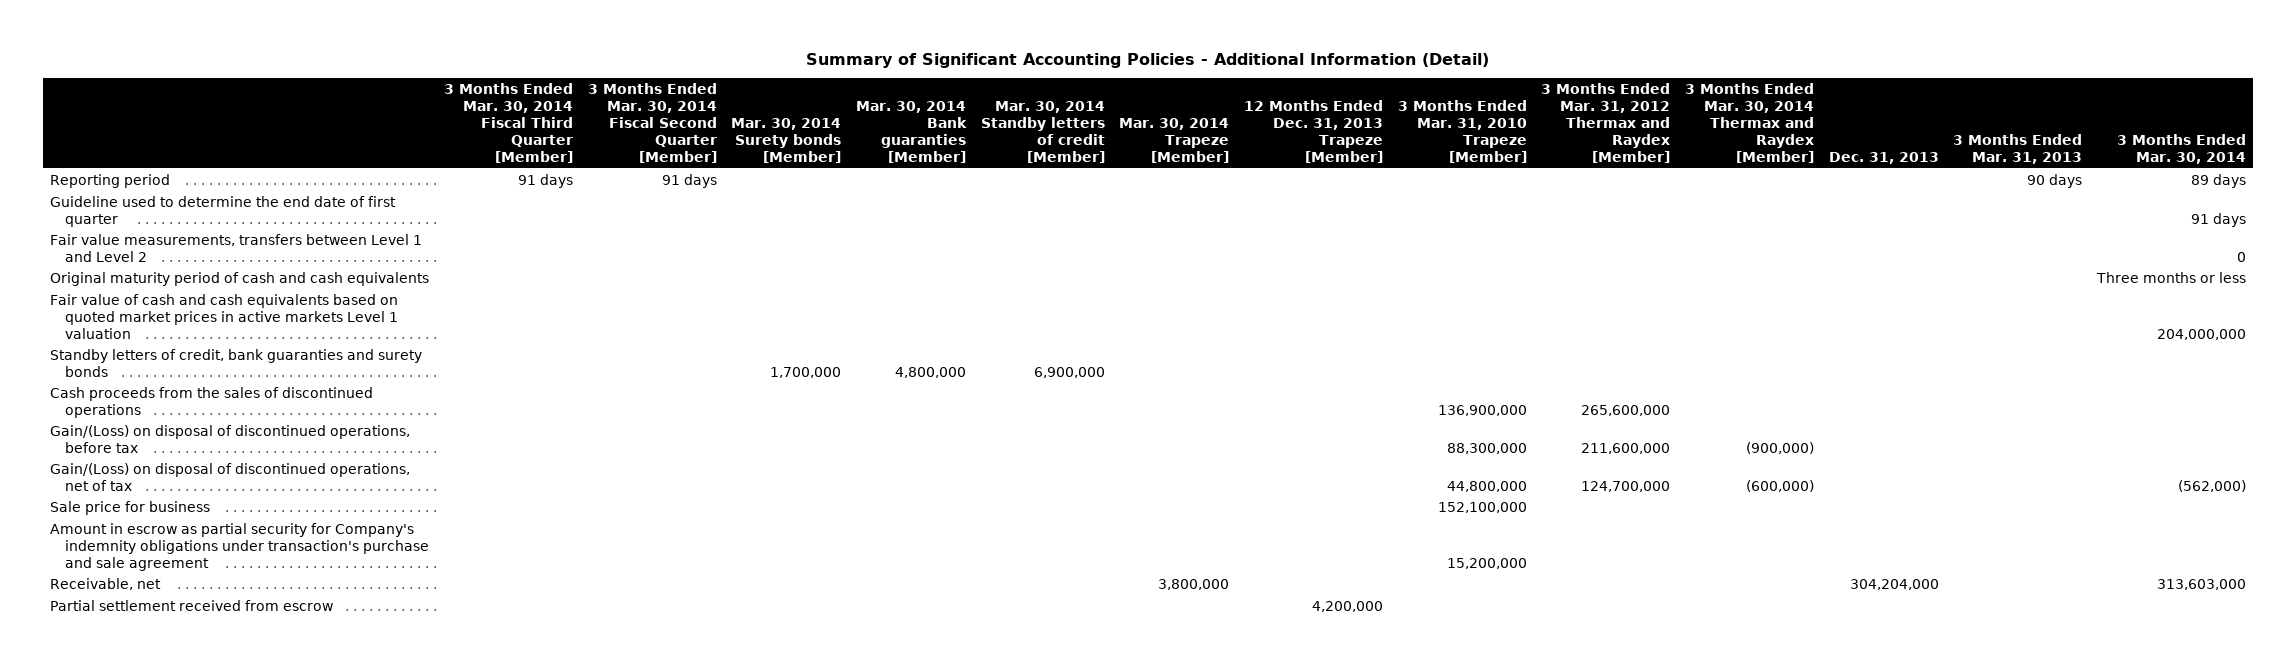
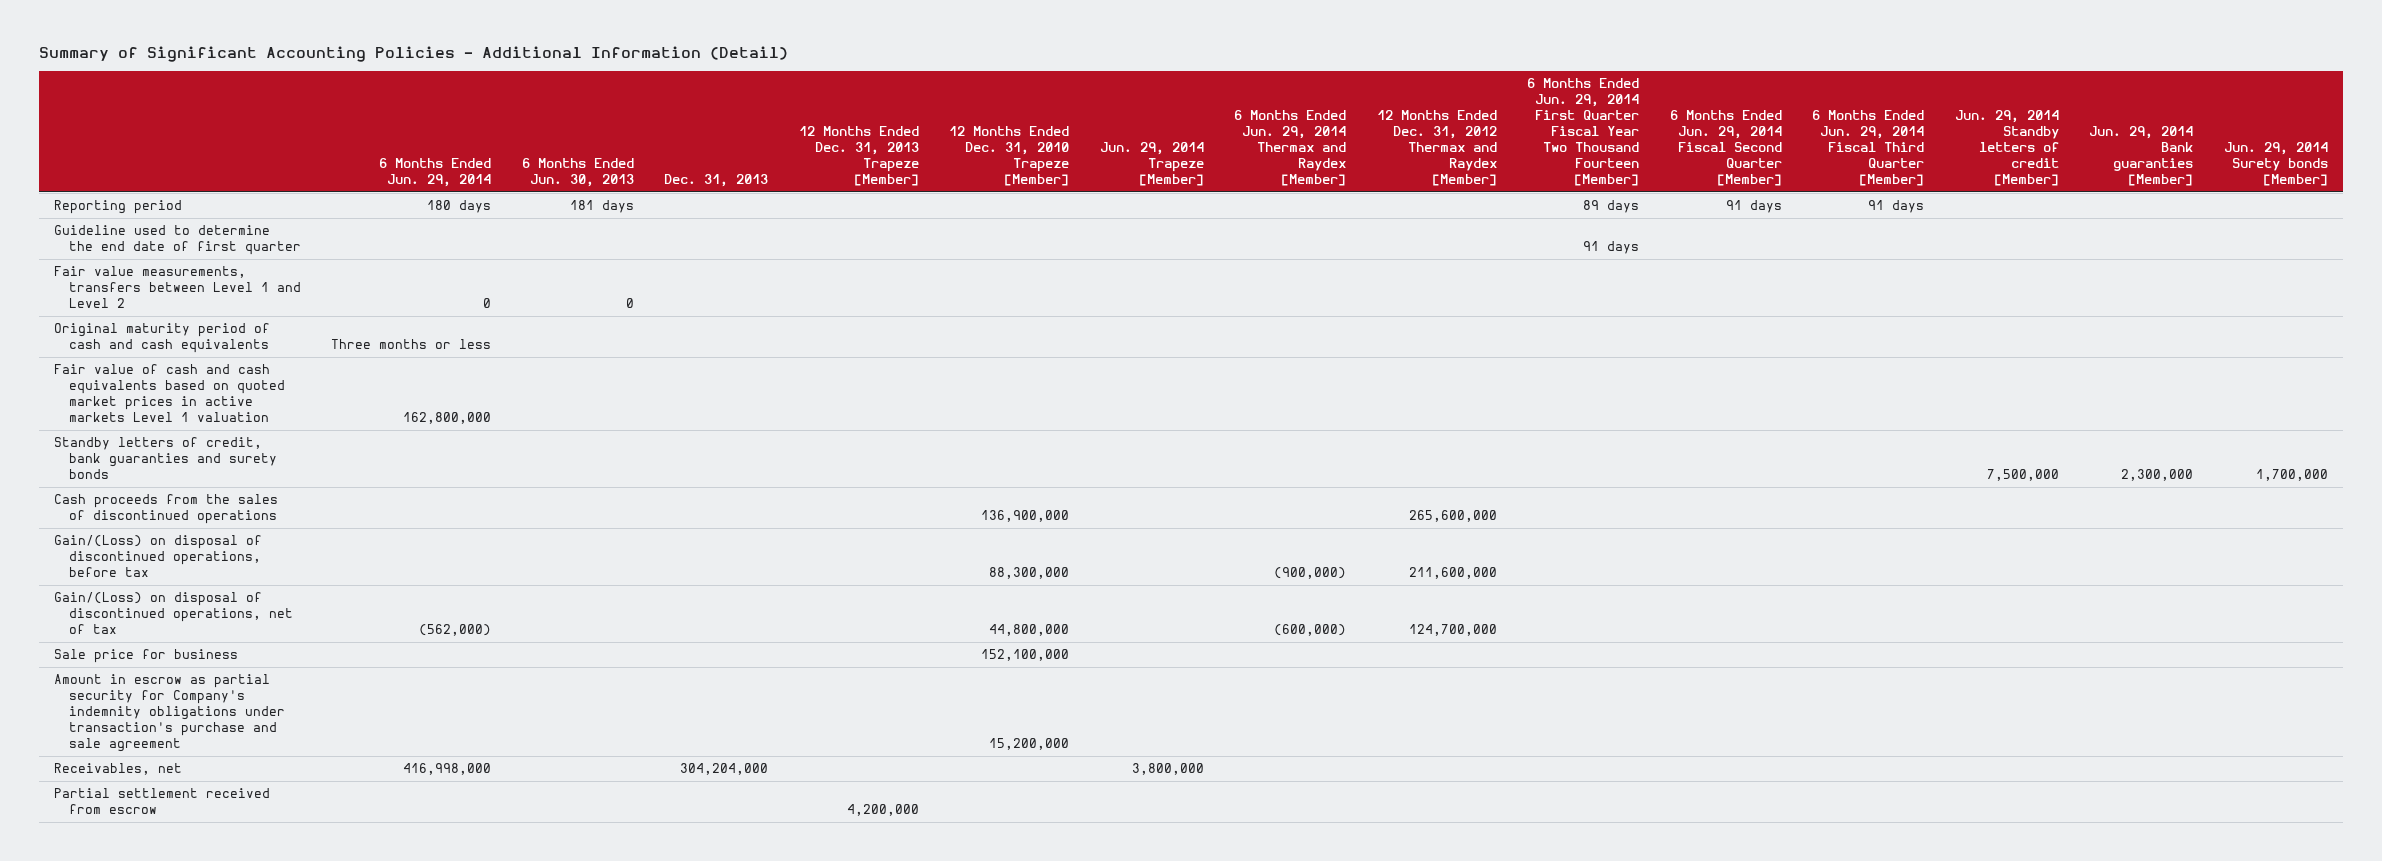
- | 3 Months Ended Mar. 30, 2014 Fiscal Third Quarter [Member] | 3 Months Ended Mar. 30, 2014 Fiscal Second Quarter [Member] | Mar. 30, 2014 Surety bonds [Member] | Mar. 30, 2014 Bank guaranties [Member] | Mar. 30, 2014 Standby letters of credit [Member] | Mar. 30, 2014 Trapeze [Member] | 12 Months Ended Dec. 31, 2013 Trapeze [Member] | 3 Months Ended Mar. 31, 2010 Trapeze [Member] | 3 Months Ended Mar. 31, 2012 Thermax and Raydex [Member] | 3 Months Ended Mar. 30, 2014 Thermax and Raydex [Member] | Dec. 31, 2013 | 3 Months Ended Mar. 31, 2013 | 3 Months Ended Mar. 30, 2014
+ | 6 Months Ended Jun. 29, 2014 | 6 Months Ended Jun. 30, 2013 | Dec. 31, 2013 | 12 Months Ended Dec. 31, 2013 Trapeze [Member] | 12 Months Ended Dec. 31, 2010 Trapeze [Member] | Jun. 29, 2014 Trapeze [Member] | 6 Months Ended Jun. 29, 2014 Thermax and Raydex [Member] | 12 Months Ended Dec. 31, 2012 Thermax and Raydex [Member] | 6 Months Ended Jun. 29, 2014 First Quarter Fiscal Year Two Thousand Fourteen [Member] | 6 Months Ended Jun. 29, 2014 Fiscal Second Quarter [Member] | 6 Months Ended Jun. 29, 2014 Fiscal Third Quarter [Member] | Jun. 29, 2014 Standby letters of credit [Member] | Jun. 29, 2014 Bank guaranties [Member] | Jun. 29, 2014 Surety bonds [Member]
- Receivable, net | | | | | | 3,800,000 | | | | | 304,204,000 | | 313,603,000
+ Receivables, net | 416,998,000 | | 304,204,000 | | | 3,800,000 | | | | | | | |

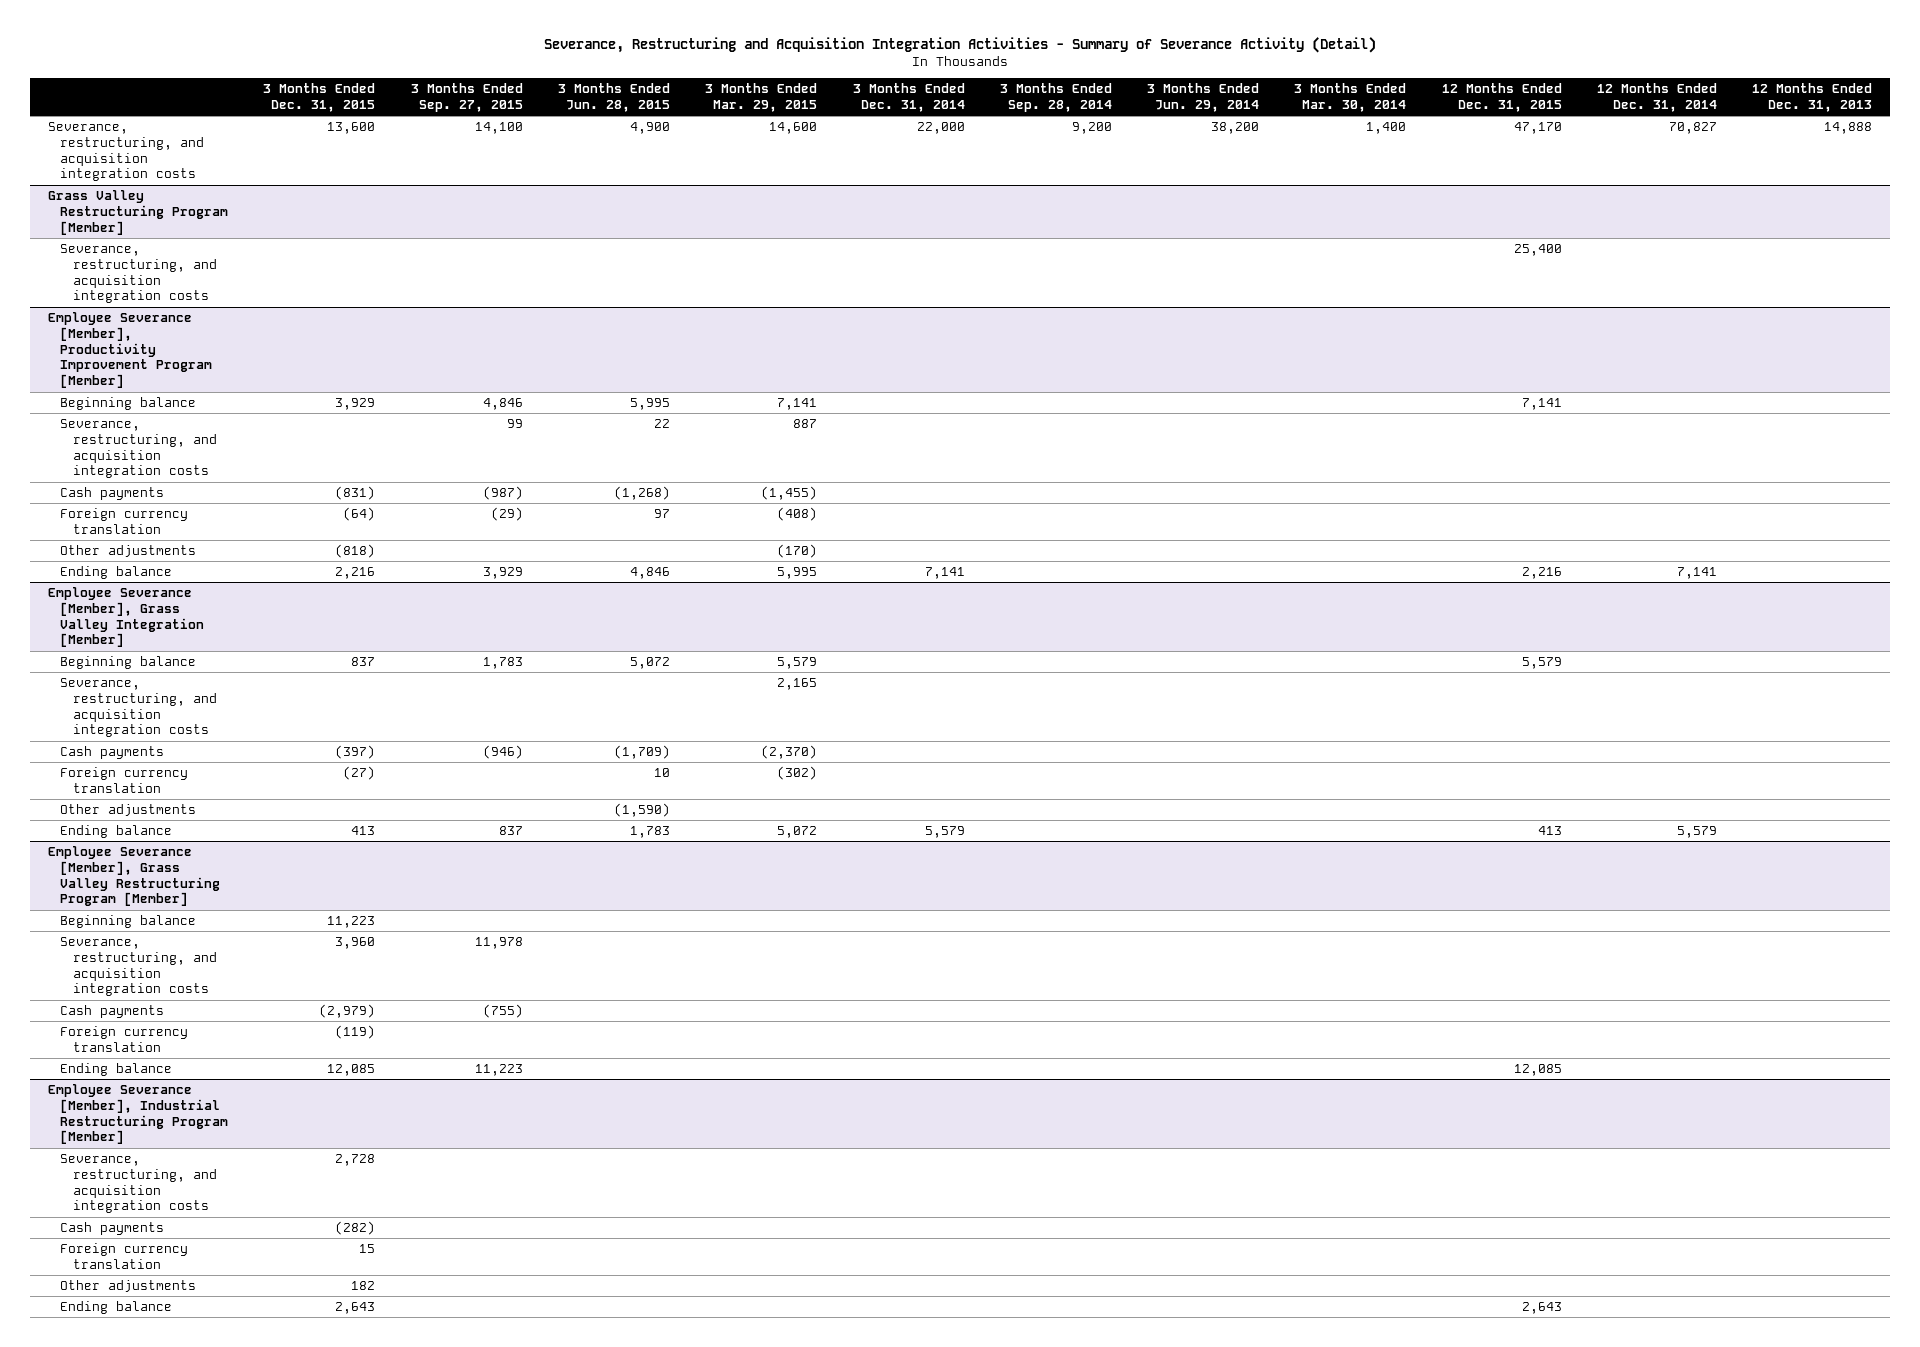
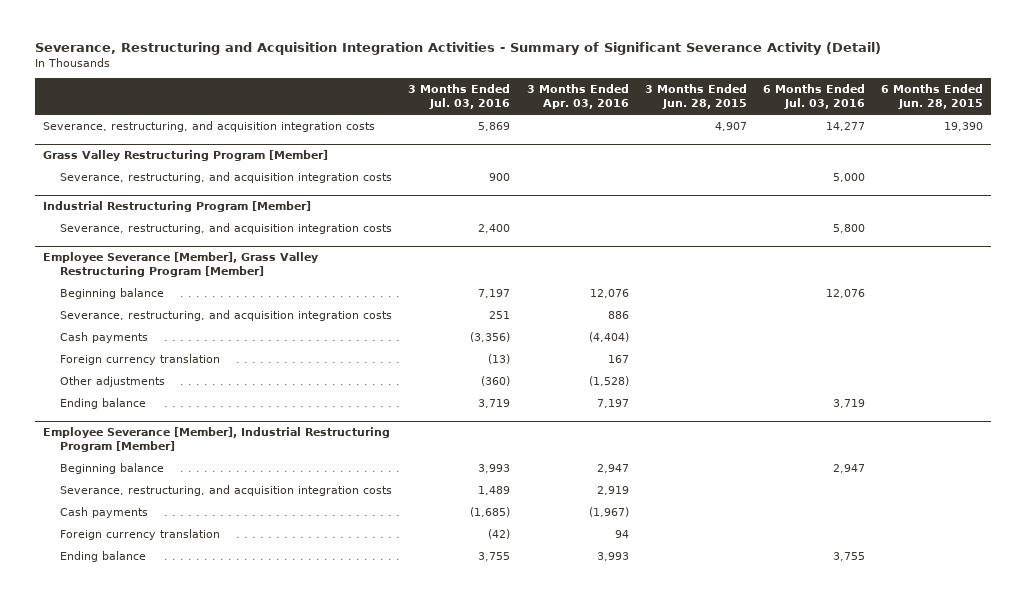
- Severance, Restructuring and Acquisition Integration Activities - Summary of Severance Activity (Detail)
+ Severance, Restructuring and Acquisition Integration Activities - Summary of Significant Severance Activity (Detail)
- | 3 Months Ended Dec. 31, 2015 | 3 Months Ended Sep. 27, 2015 | 3 Months Ended Jun. 28, 2015 | 3 Months Ended Mar. 29, 2015 | 3 Months Ended Dec. 31, 2014 | 3 Months Ended Sep. 28, 2014 | 3 Months Ended Jun. 29, 2014 | 3 Months Ended Mar. 30, 2014 | 12 Months Ended Dec. 31, 2015 | 12 Months Ended Dec. 31, 2014 | 12 Months Ended Dec. 31, 2013
+ | 3 Months Ended Jul. 03, 2016 | 3 Months Ended Apr. 03, 2016 | 3 Months Ended Jun. 28, 2015 | 6 Months Ended Jul. 03, 2016 | 6 Months Ended Jun. 28, 2015
- Severance, restructuring, and acquisition integration costs | 13,600 | 14,100 | 4,900 | 14,600 | 22,000 | 9,200 | 38,200 | 1,400 | 47,170 | 70,827 | 14,888
+ Severance, restructuring, and acquisition integration costs | 5,869 | | 4,907 | 14,277 | 19,390
- Employee Severance [Member], Productivity Improvement Program [Member]
- Beginning balance | 3,929 | 4,846 | 5,995 | 7,141 | | | | | 7,141 | |
- Severance, restructuring, and acquisition integration costs | | 99 | 22 | 887 | | | | | | |
- Cash payments | (831) | (987) | (1,268) | (1,455) | | | | | | |
- Foreign currency translation | (64) | (29) | 97 | (408) | | | | | | |
- Other adjustments | (818) | | | (170) | | | | | | |
- Ending balance | 2,216 | 3,929 | 4,846 | 5,995 | 7,141 | | | | 2,216 | 7,141 |
- Employee Severance [Member], Grass Valley Integration [Member]
- Beginning balance | 837 | 1,783 | 5,072 | 5,579 | | | | | 5,579 | |
- Severance, restructuring, and acquisition integration costs | | | | 2,165 | | | | | | |
- Cash payments | (397) | (946) | (1,709) | (2,370) | | | | | | |
- Foreign currency translation | (27) | | 10 | (302) | | | | | | |
- Other adjustments | | | (1,590) | | | | | | | |
- Ending balance | 413 | 837 | 1,783 | 5,072 | 5,579 | | | | 413 | 5,579 |
+ Industrial Restructuring Program [Member]
+ Severance, restructuring, and acquisition integration costs | 2,400 | | | 5,800 |
@ Employee Severance [Member], Grass Valley Restructuring Program [Member]
+ Other adjustments | (360) | (1,528) | | |
@ Employee Severance [Member], Industrial Restructuring Program [Member]
+ Beginning balance | 3,993 | 2,947 | | 2,947 |
- Other adjustments | 182 | | | | | | | | | |

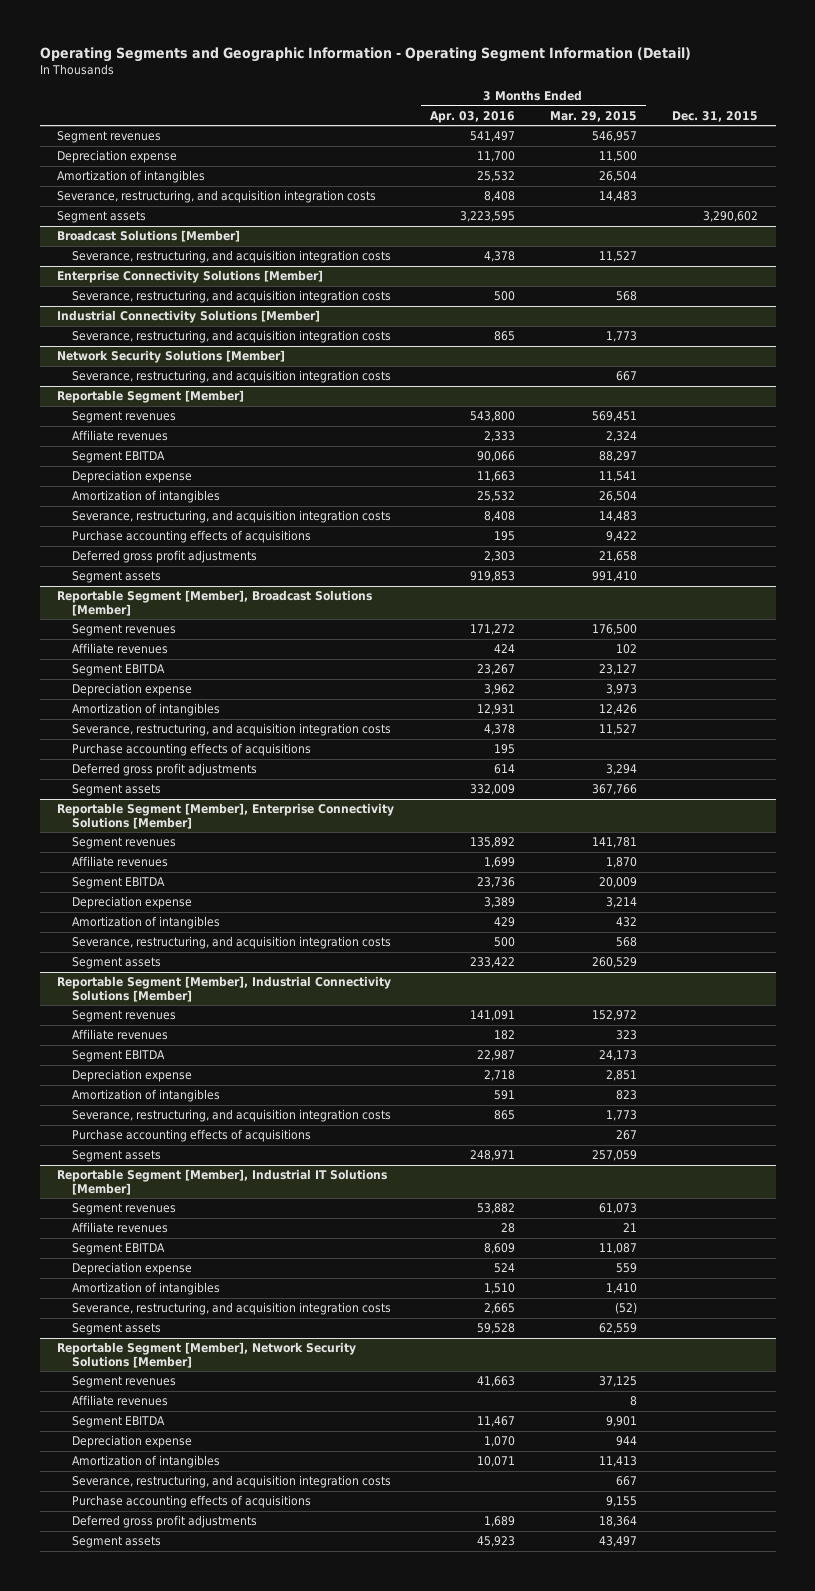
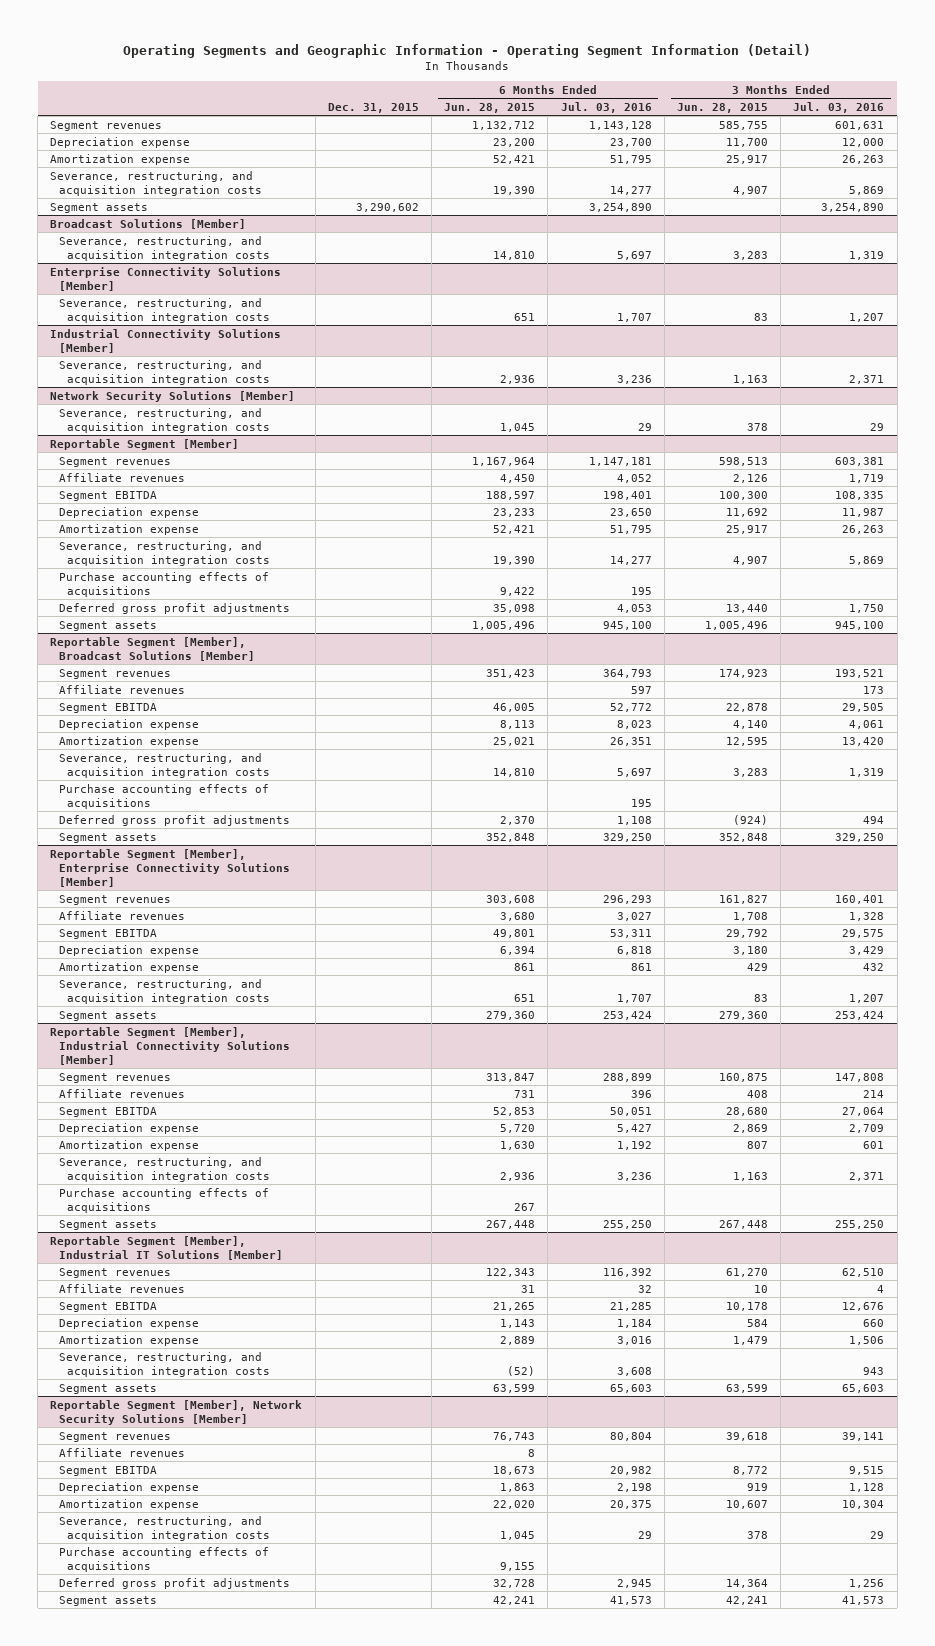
- | 3 Months Ended Apr. 03, 2016 | 3 Months Ended Mar. 29, 2015 | Dec. 31, 2015
+ | Dec. 31, 2015 | 6 Months Ended Jun. 28, 2015 | 6 Months Ended Jul. 03, 2016 | 3 Months Ended Jun. 28, 2015 | 3 Months Ended Jul. 03, 2016
- Amortization of intangibles | 25,532 | 26,504 |
+ Amortization expense | | 52,421 | 51,795 | 25,917 | 26,263
@ Reportable Segment [Member]
- Amortization of intangibles | 25,532 | 26,504 |
+ Amortization expense | | 52,421 | 51,795 | 25,917 | 26,263
@ Reportable Segment [Member], Broadcast Solutions [Member]
- Amortization of intangibles | 12,931 | 12,426 |
+ Amortization expense | | 25,021 | 26,351 | 12,595 | 13,420
@ Reportable Segment [Member], Enterprise Connectivity Solutions [Member]
- Amortization of intangibles | 429 | 432 |
+ Amortization expense | | 861 | 861 | 429 | 432
@ Reportable Segment [Member], Industrial Connectivity Solutions [Member]
- Amortization of intangibles | 591 | 823 |
+ Amortization expense | | 1,630 | 1,192 | 807 | 601
@ Reportable Segment [Member], Industrial IT Solutions [Member]
- Amortization of intangibles | 1,510 | 1,410 |
+ Amortization expense | | 2,889 | 3,016 | 1,479 | 1,506
@ Reportable Segment [Member], Network Security Solutions [Member]
- Amortization of intangibles | 10,071 | 11,413 |
+ Amortization expense | | 22,020 | 20,375 | 10,607 | 10,304

